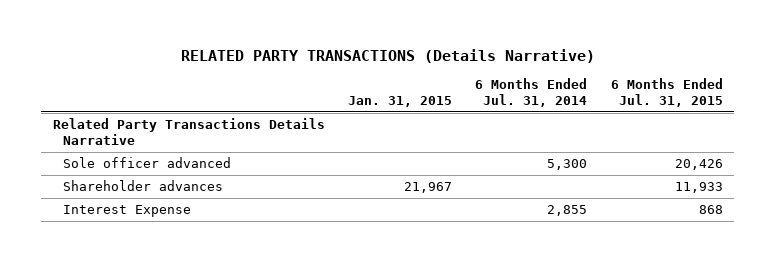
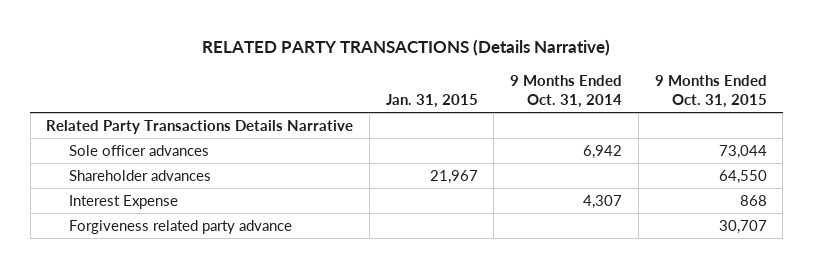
- | Jan. 31, 2015 | 6 Months Ended Jul. 31, 2014 | 6 Months Ended Jul. 31, 2015
+ | Jan. 31, 2015 | 9 Months Ended Oct. 31, 2014 | 9 Months Ended Oct. 31, 2015
- Sole officer advanced | | 5,300 | 20,426
+ Sole officer advances | | 6,942 | 73,044
+ Forgiveness related party advance | | | 30,707

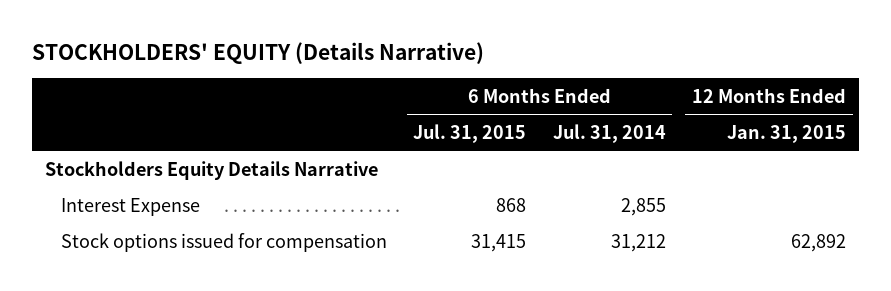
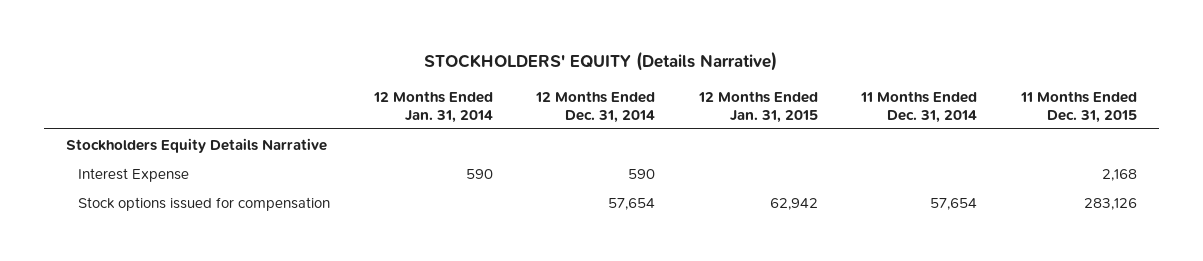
- | 6 Months Ended Jul. 31, 2015 | 6 Months Ended Jul. 31, 2014 | 12 Months Ended Jan. 31, 2015
+ | 12 Months Ended Jan. 31, 2014 | 12 Months Ended Dec. 31, 2014 | 12 Months Ended Jan. 31, 2015 | 11 Months Ended Dec. 31, 2014 | 11 Months Ended Dec. 31, 2015
- Stock options issued for compensation | 31,415 | 31,212 | 62,892
+ Stock options issued for compensation | | 57,654 | 62,942 | 57,654 | 283,126

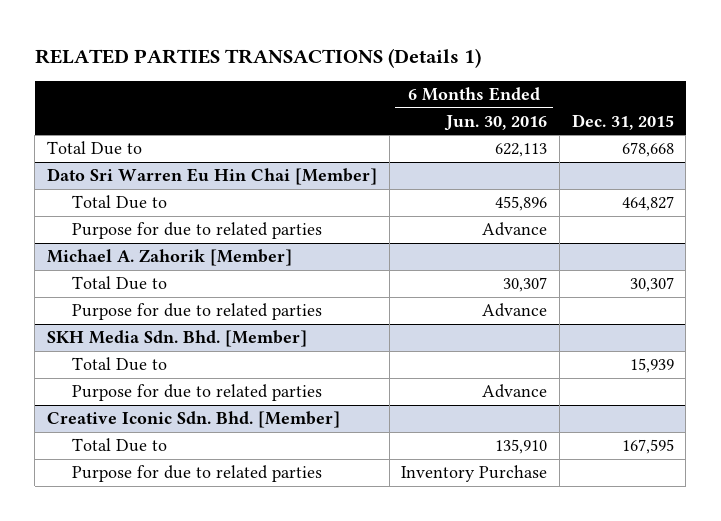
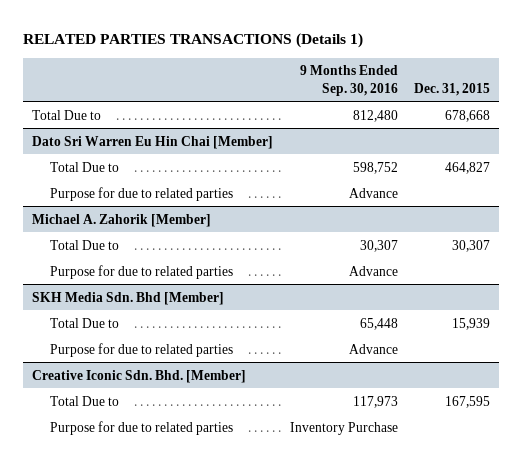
- | 6 Months Ended Jun. 30, 2016 | Dec. 31, 2015
+ | 9 Months Ended Sep. 30, 2016 | Dec. 31, 2015
- SKH Media Sdn. Bhd. [Member]
+ SKH Media Sdn. Bhd [Member]

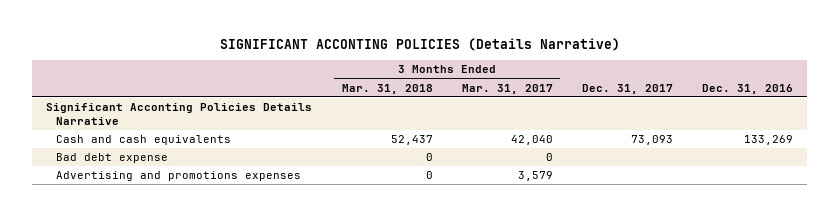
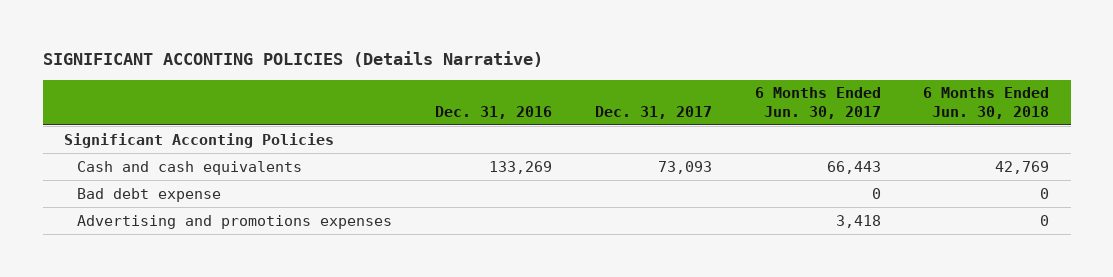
- | 3 Months Ended Mar. 31, 2018 | 3 Months Ended Mar. 31, 2017 | Dec. 31, 2017 | Dec. 31, 2016
+ | Dec. 31, 2016 | Dec. 31, 2017 | 6 Months Ended Jun. 30, 2017 | 6 Months Ended Jun. 30, 2018
- Significant Acconting Policies Details Narrative
+ Significant Acconting Policies

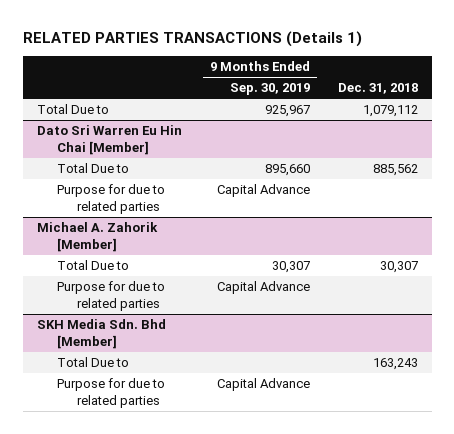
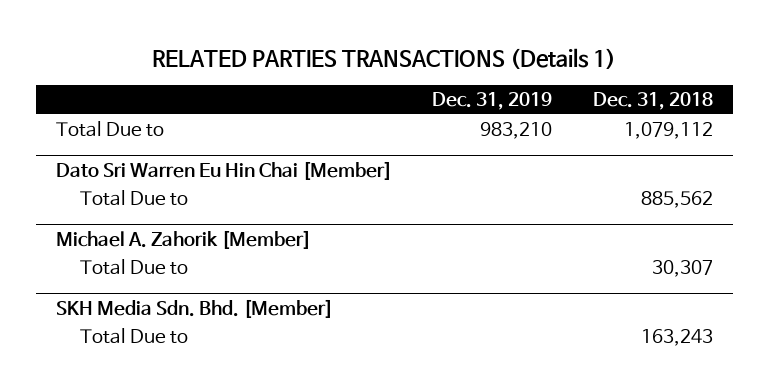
- | 9 Months Ended Sep. 30, 2019 | Dec. 31, 2018
+ | Dec. 31, 2019 | Dec. 31, 2018
@ Dato Sri Warren Eu Hin Chai [Member]
- Purpose for due to related parties | Capital Advance |
@ Michael A. Zahorik [Member]
- Purpose for due to related parties | Capital Advance |
- SKH Media Sdn. Bhd [Member]
+ SKH Media Sdn. Bhd. [Member]
- Purpose for due to related parties | Capital Advance |

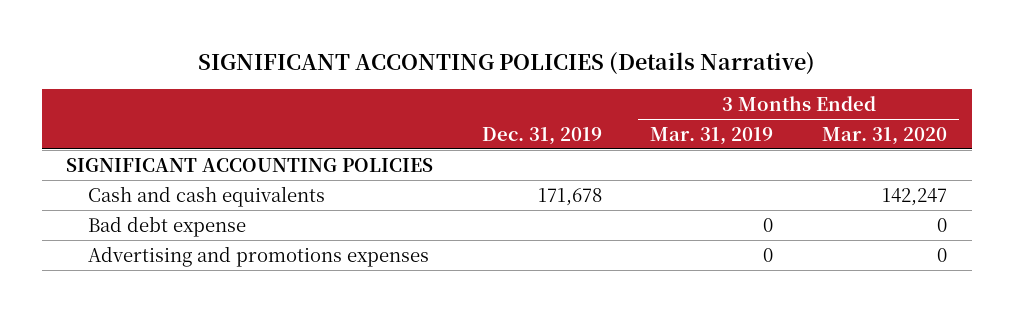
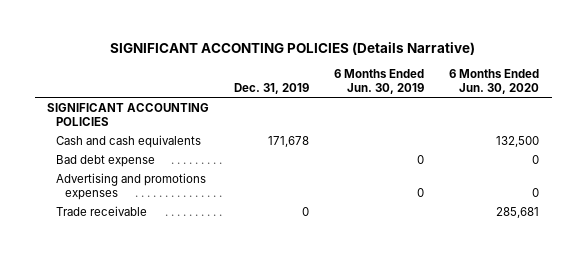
- | Dec. 31, 2019 | 3 Months Ended Mar. 31, 2019 | 3 Months Ended Mar. 31, 2020
+ | Dec. 31, 2019 | 6 Months Ended Jun. 30, 2019 | 6 Months Ended Jun. 30, 2020
+ Trade receivable | 0 | | 285,681

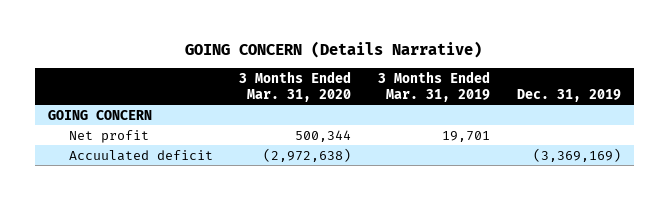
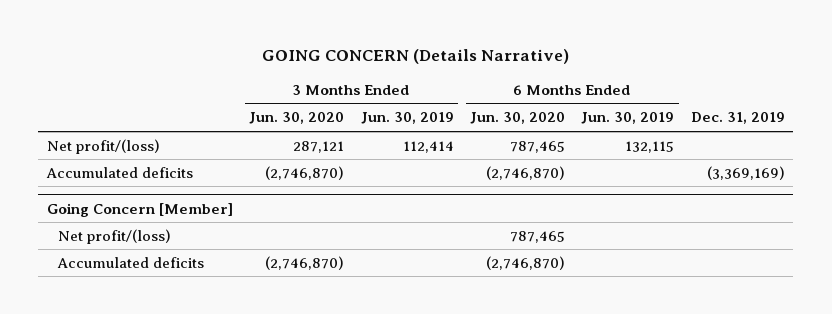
- | 3 Months Ended Mar. 31, 2020 | 3 Months Ended Mar. 31, 2019 | Dec. 31, 2019
+ | 3 Months Ended Jun. 30, 2020 | 3 Months Ended Jun. 30, 2019 | 6 Months Ended Jun. 30, 2020 | 6 Months Ended Jun. 30, 2019 | Dec. 31, 2019
- GOING CONCERN
- Net profit | 500,344 | 19,701 |
- Accuulated deficit | (2,972,638) | | (3,369,169)
+ Net profit/(loss) | 287,121 | 112,414 | 787,465 | 132,115 |
+ Accumulated deficits | (2,746,870) | | (2,746,870) | | (3,369,169)
+ Going Concern [Member]
+ Net profit/(loss) | | | 787,465 | |
+ Accumulated deficits | (2,746,870) | | (2,746,870) | |

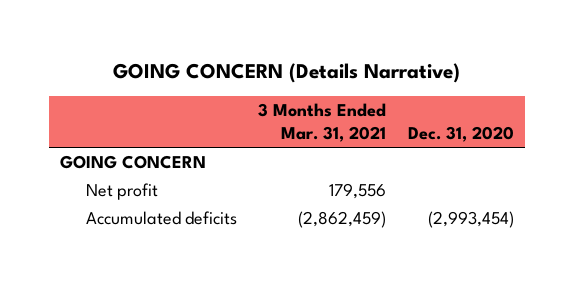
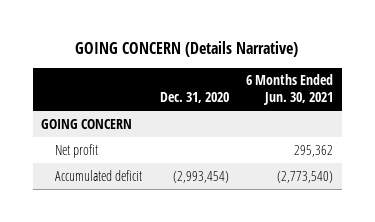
- | 3 Months Ended Mar. 31, 2021 | Dec. 31, 2020
+ | Dec. 31, 2020 | 6 Months Ended Jun. 30, 2021
- Accumulated deficits | (2,862,459) | (2,993,454)
+ Accumulated deficit | (2,993,454) | (2,773,540)

